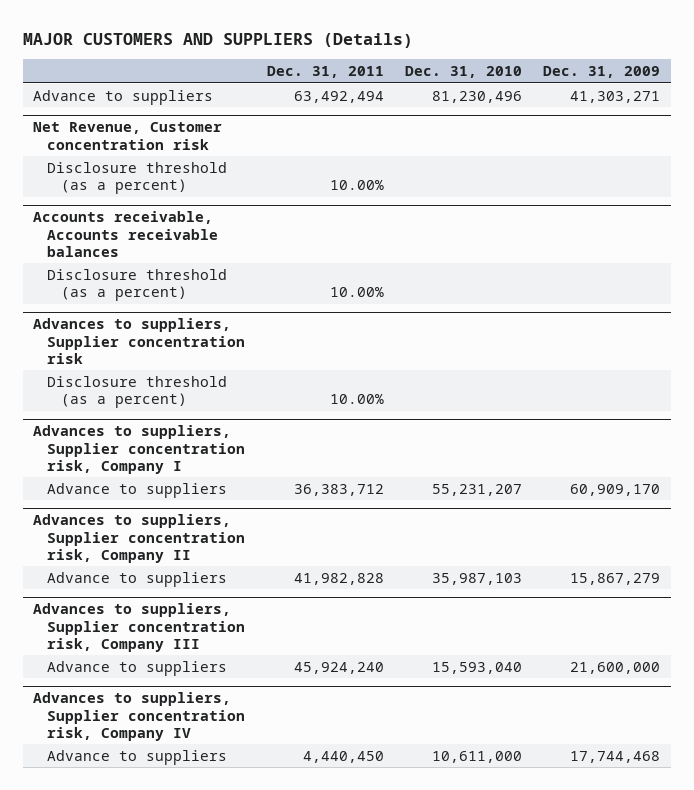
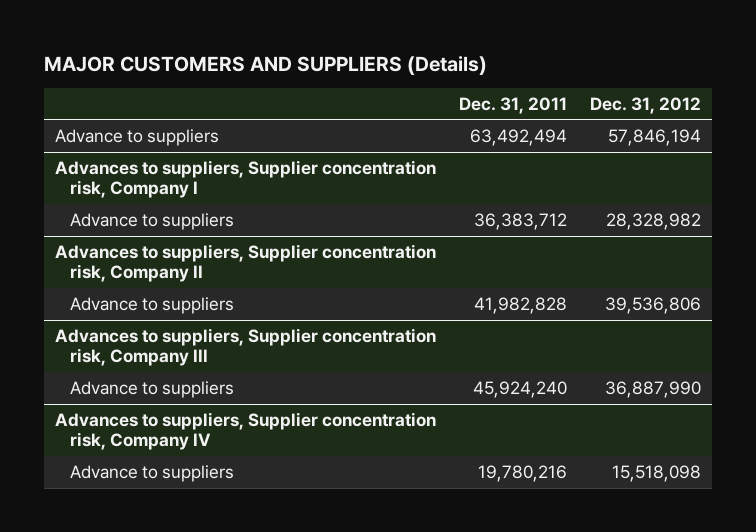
- | Dec. 31, 2011 | Dec. 31, 2010 | Dec. 31, 2009
+ | Dec. 31, 2011 | Dec. 31, 2012
- Net Revenue, Customer concentration risk
- Disclosure threshold (as a percent) | 10.00% | |
- Accounts receivable, Accounts receivable balances
- Disclosure threshold (as a percent) | 10.00% | |
- Advances to suppliers, Supplier concentration risk
- Disclosure threshold (as a percent) | 10.00% | |
@ Advances to suppliers, Supplier concentration risk, Company IV
- Advance to suppliers | 4,440,450 | 10,611,000 | 17,744,468
+ Advance to suppliers | 19,780,216 | 15,518,098

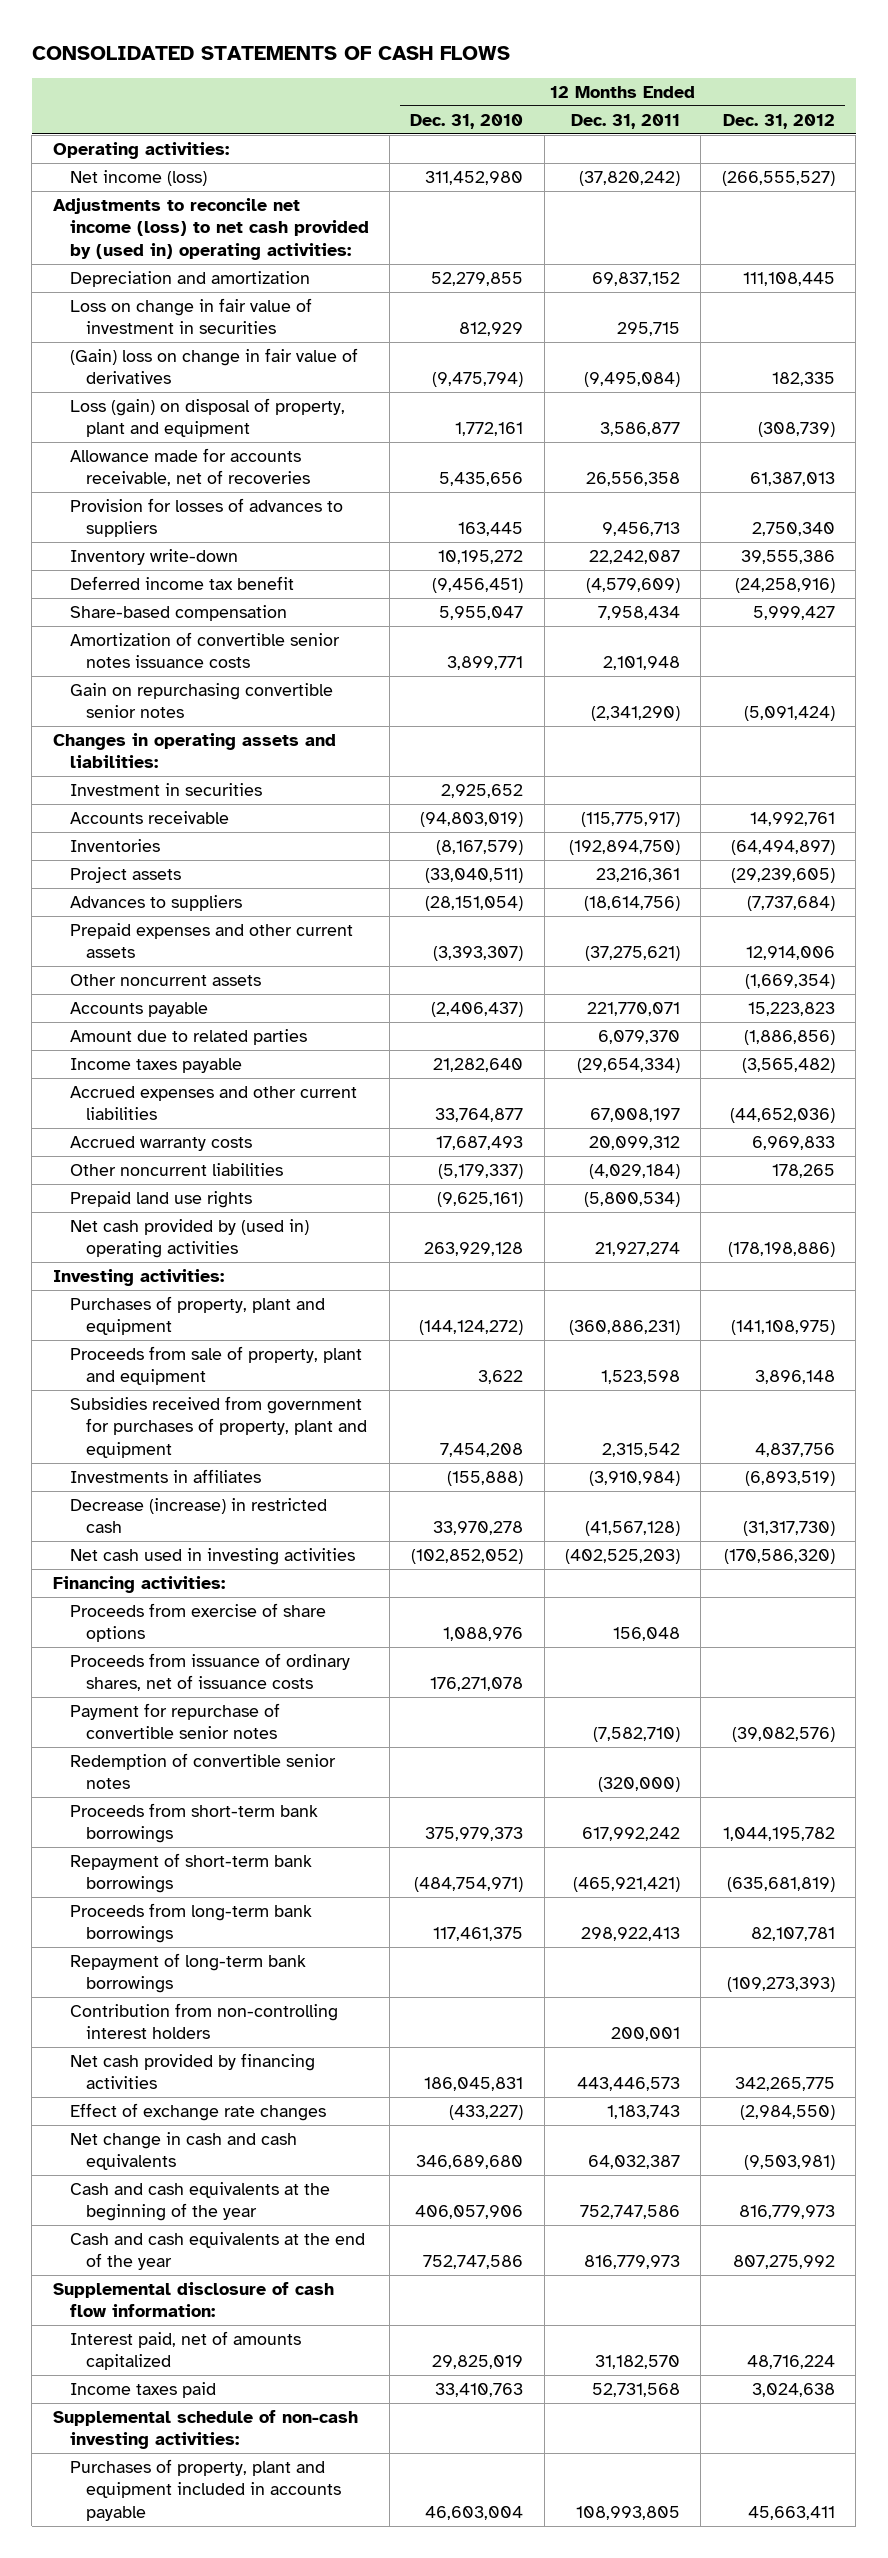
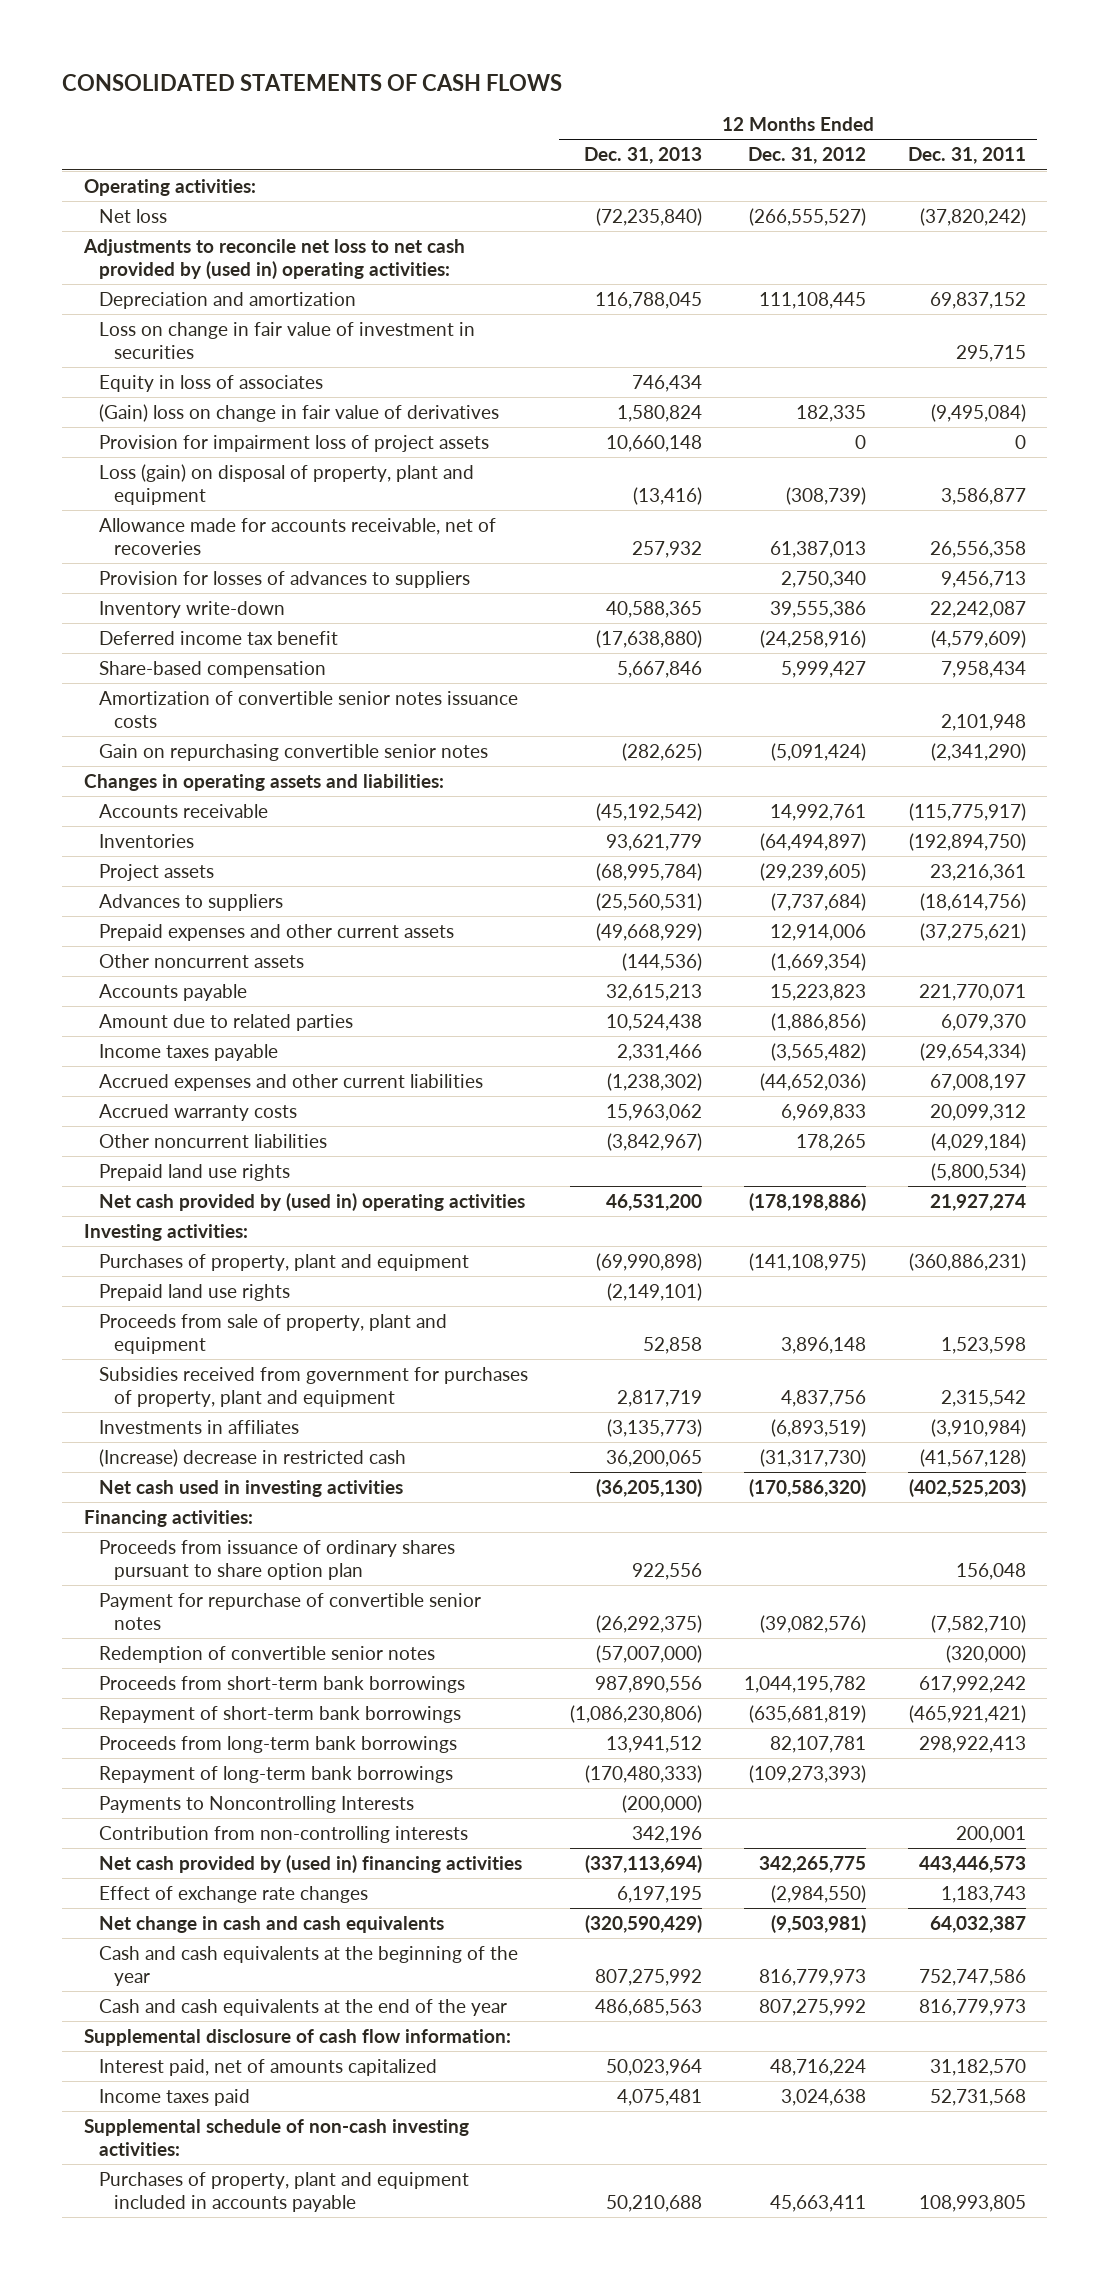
- | 12 Months Ended Dec. 31, 2010 | 12 Months Ended Dec. 31, 2011 | 12 Months Ended Dec. 31, 2012
+ | 12 Months Ended Dec. 31, 2013 | 12 Months Ended Dec. 31, 2012 | 12 Months Ended Dec. 31, 2011
- Net income (loss) | 311,452,980 | (37,820,242) | (266,555,527)
- Adjustments to reconcile net income (loss) to net cash provided by (used in) operating activities:
+ Net loss | (72,235,840) | (266,555,527) | (37,820,242)
+ Adjustments to reconcile net loss to net cash provided by (used in) operating activities:
+ Equity in loss of associates | 746,434 | |
+ Provision for impairment loss of project assets | 10,660,148 | 0 | 0
- Investment in securities | 2,925,652 | |
+ Prepaid land use rights | (2,149,101) | |
- Decrease (increase) in restricted cash | 33,970,278 | (41,567,128) | (31,317,730)
+ (Increase) decrease in restricted cash | 36,200,065 | (31,317,730) | (41,567,128)
- Proceeds from exercise of share options | 1,088,976 | 156,048 |
- Proceeds from issuance of ordinary shares, net of issuance costs | 176,271,078 | |
+ Proceeds from issuance of ordinary shares pursuant to share option plan | 922,556 | | 156,048
- Contribution from non-controlling interest holders | | 200,001 |
- Net cash provided by financing activities | 186,045,831 | 443,446,573 | 342,265,775
+ Payments to Noncontrolling Interests | (200,000) | |
+ Contribution from non-controlling interests | 342,196 | | 200,001
+ Net cash provided by (used in) financing activities | (337,113,694) | 342,265,775 | 443,446,573

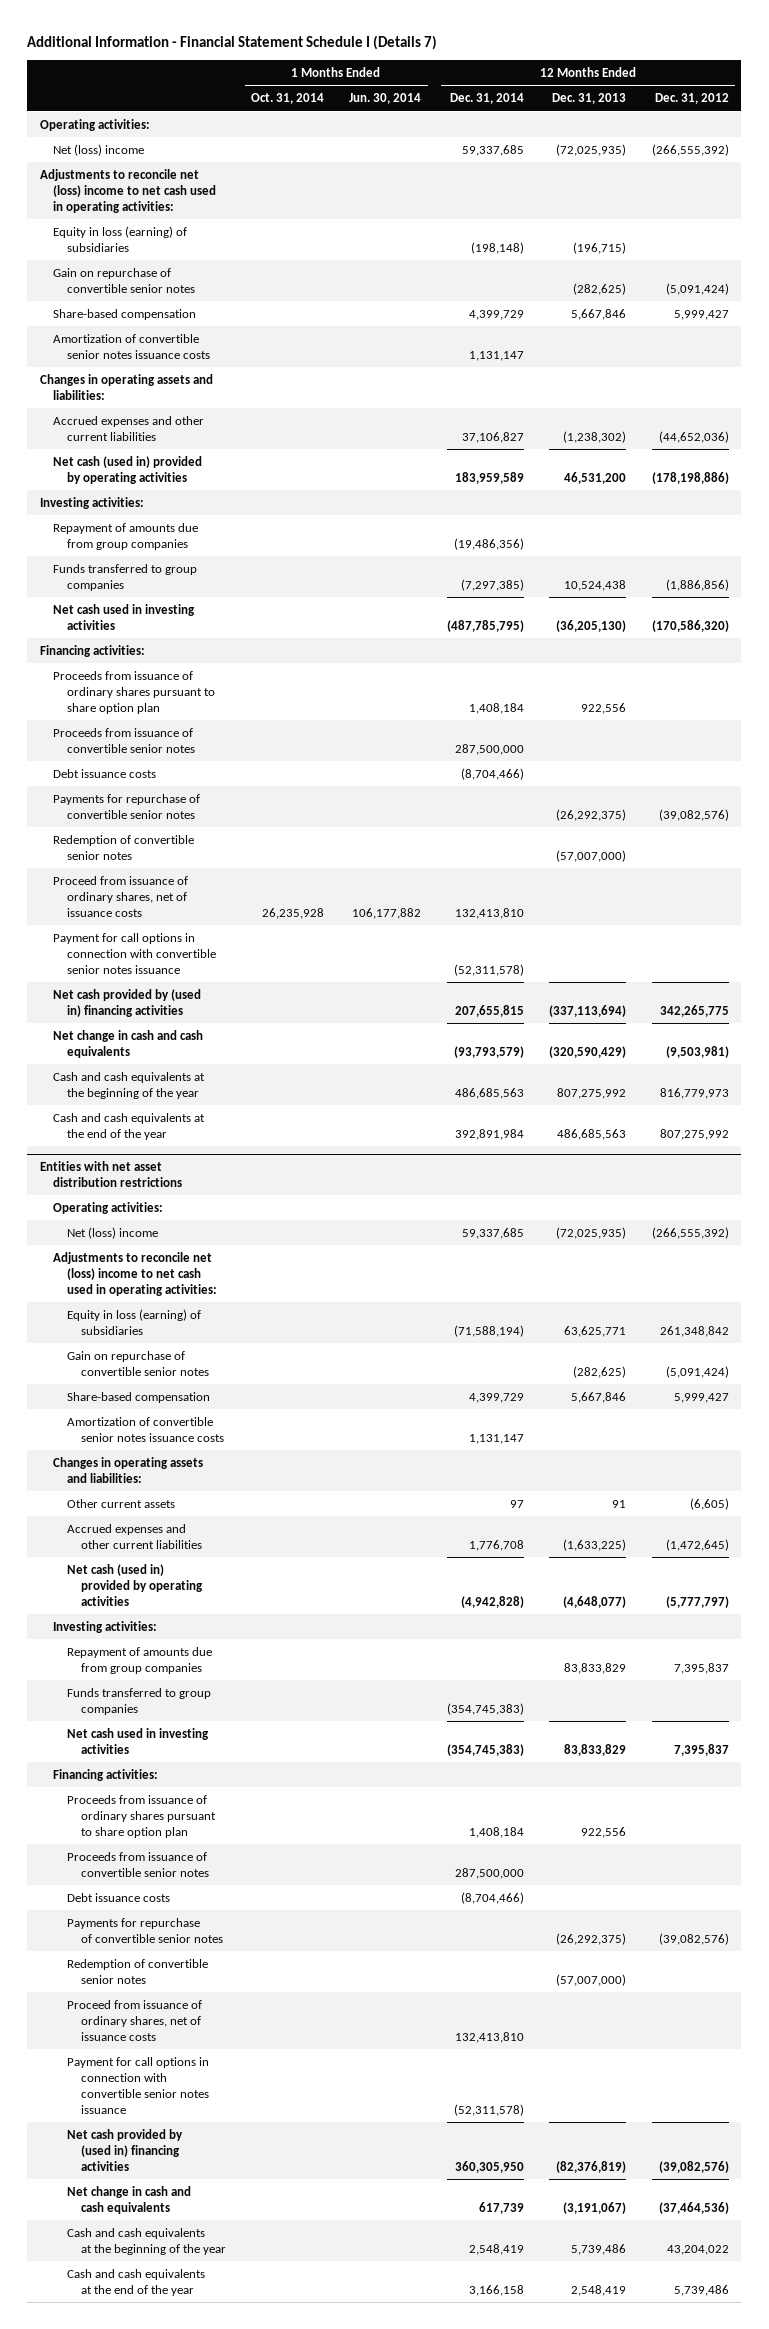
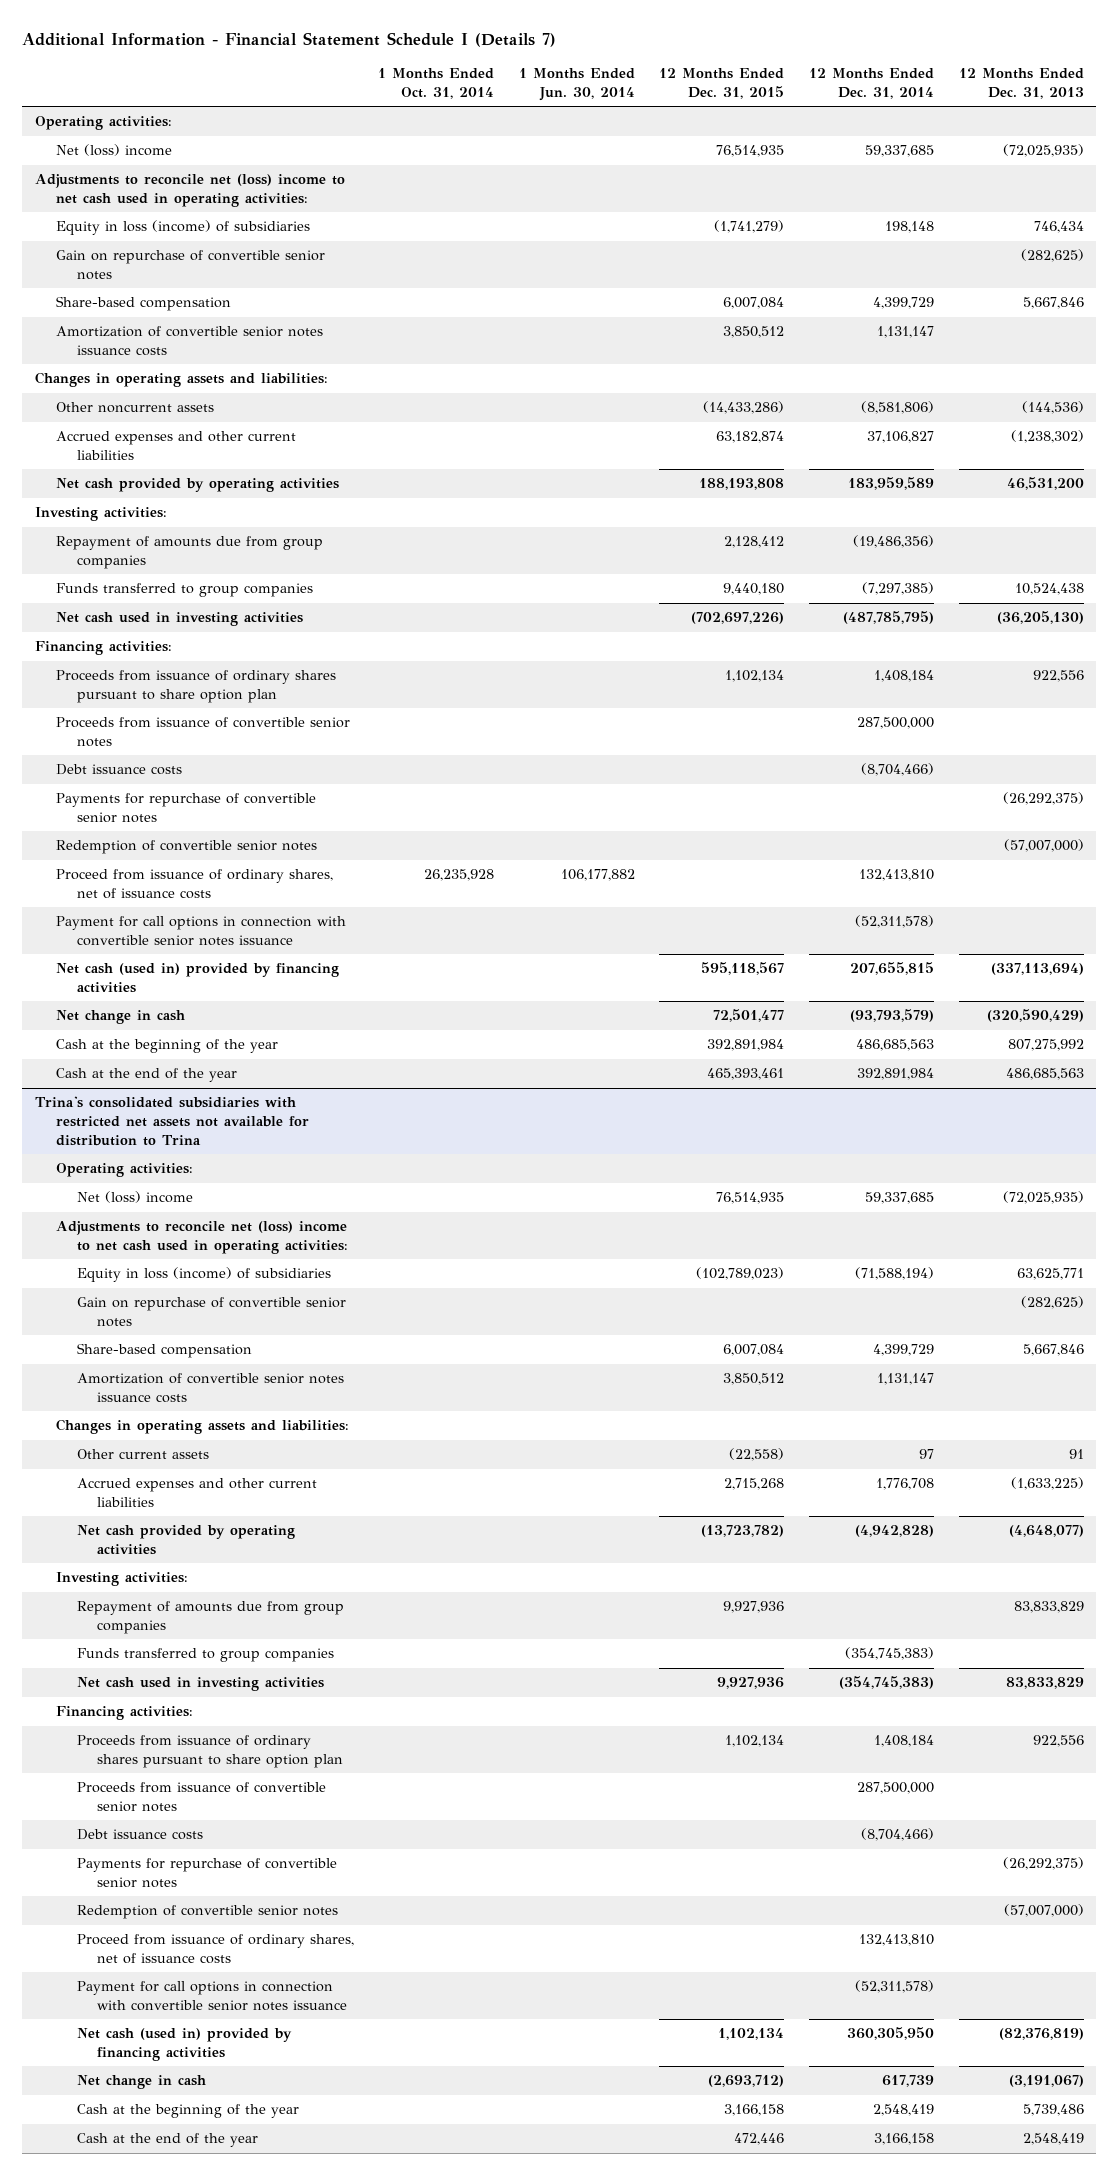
- | 1 Months Ended Oct. 31, 2014 | 1 Months Ended Jun. 30, 2014 | 12 Months Ended Dec. 31, 2014 | 12 Months Ended Dec. 31, 2013 | 12 Months Ended Dec. 31, 2012
+ | 1 Months Ended Oct. 31, 2014 | 1 Months Ended Jun. 30, 2014 | 12 Months Ended Dec. 31, 2015 | 12 Months Ended Dec. 31, 2014 | 12 Months Ended Dec. 31, 2013
- Equity in loss (earning) of subsidiaries | | | (198,148) | (196,715) |
+ Equity in loss (income) of subsidiaries | | | (1,741,279) | 198,148 | 746,434
+ Other noncurrent assets | | | (14,433,286) | (8,581,806) | (144,536)
- Net cash (used in) provided by operating activities | | | 183,959,589 | 46,531,200 | (178,198,886)
+ Net cash provided by operating activities | | | 188,193,808 | 183,959,589 | 46,531,200
- Net cash provided by (used in) financing activities | | | 207,655,815 | (337,113,694) | 342,265,775
- Net change in cash and cash equivalents | | | (93,793,579) | (320,590,429) | (9,503,981)
- Cash and cash equivalents at the beginning of the year | | | 486,685,563 | 807,275,992 | 816,779,973
- Cash and cash equivalents at the end of the year | | | 392,891,984 | 486,685,563 | 807,275,992
- Entities with net asset distribution restrictions
+ Net cash (used in) provided by financing activities | | | 595,118,567 | 207,655,815 | (337,113,694)
+ Net change in cash | | | 72,501,477 | (93,793,579) | (320,590,429)
+ Cash at the beginning of the year | | | 392,891,984 | 486,685,563 | 807,275,992
+ Cash at the end of the year | | | 465,393,461 | 392,891,984 | 486,685,563
+ Trina's consolidated subsidiaries with restricted net assets not available for distribution to Trina
- Equity in loss (earning) of subsidiaries | | | (71,588,194) | 63,625,771 | 261,348,842
+ Equity in loss (income) of subsidiaries | | | (102,789,023) | (71,588,194) | 63,625,771
- Net cash (used in) provided by operating activities | | | (4,942,828) | (4,648,077) | (5,777,797)
+ Net cash provided by operating activities | | | (13,723,782) | (4,942,828) | (4,648,077)
- Net cash provided by (used in) financing activities | | | 360,305,950 | (82,376,819) | (39,082,576)
- Net change in cash and cash equivalents | | | 617,739 | (3,191,067) | (37,464,536)
- Cash and cash equivalents at the beginning of the year | | | 2,548,419 | 5,739,486 | 43,204,022
- Cash and cash equivalents at the end of the year | | | 3,166,158 | 2,548,419 | 5,739,486
+ Net cash (used in) provided by financing activities | | | 1,102,134 | 360,305,950 | (82,376,819)
+ Net change in cash | | | (2,693,712) | 617,739 | (3,191,067)
+ Cash at the beginning of the year | | | 3,166,158 | 2,548,419 | 5,739,486
+ Cash at the end of the year | | | 472,446 | 3,166,158 | 2,548,419

